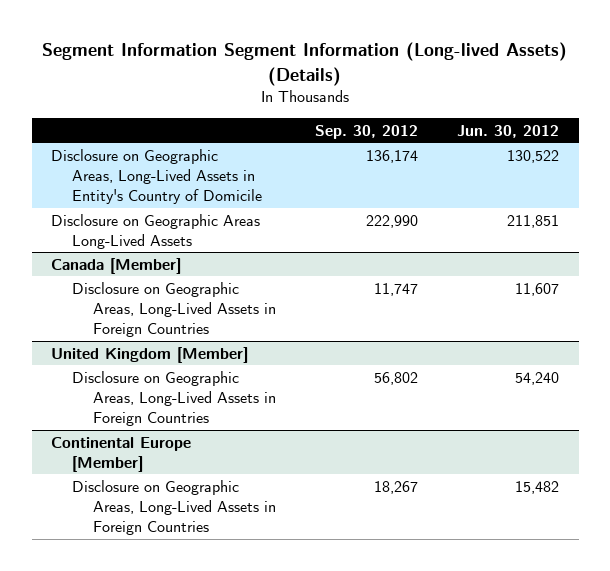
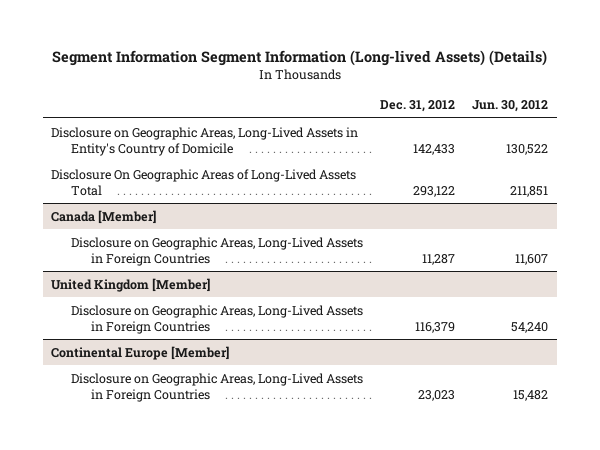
- | Sep. 30, 2012 | Jun. 30, 2012
+ | Dec. 31, 2012 | Jun. 30, 2012
- Disclosure on Geographic Areas Long-Lived Assets | 222,990 | 211,851
+ Disclosure On Geographic Areas of Long-Lived Assets Total | 293,122 | 211,851

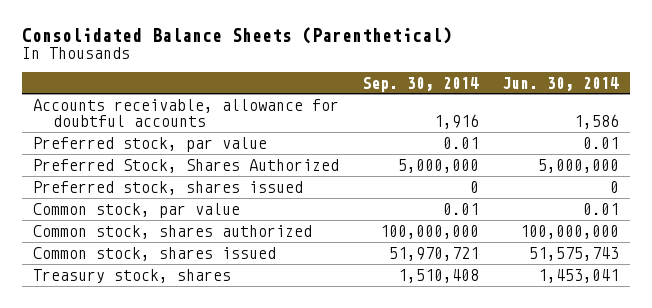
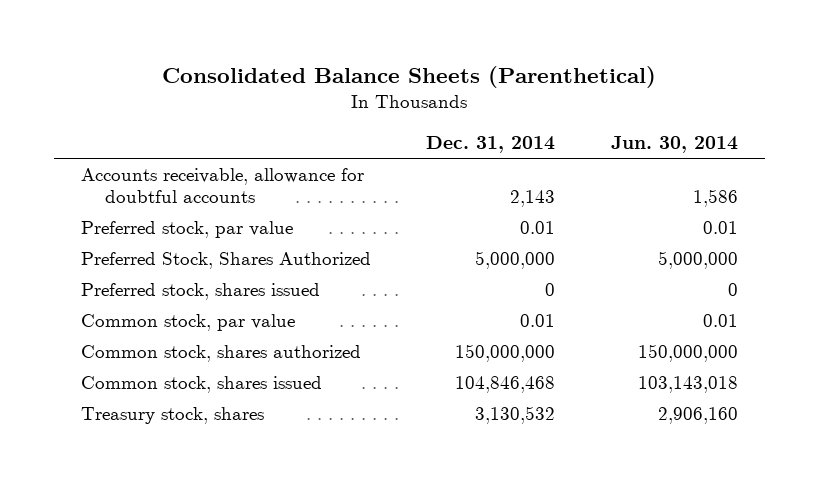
- | Sep. 30, 2014 | Jun. 30, 2014
+ | Dec. 31, 2014 | Jun. 30, 2014
- Common stock, shares authorized | 100,000,000 | 100,000,000
- Common stock, shares issued | 51,970,721 | 51,575,743
- Treasury stock, shares | 1,510,408 | 1,453,041
+ Common stock, shares authorized | 150,000,000 | 150,000,000
+ Common stock, shares issued | 104,846,468 | 103,143,018
+ Treasury stock, shares | 3,130,532 | 2,906,160

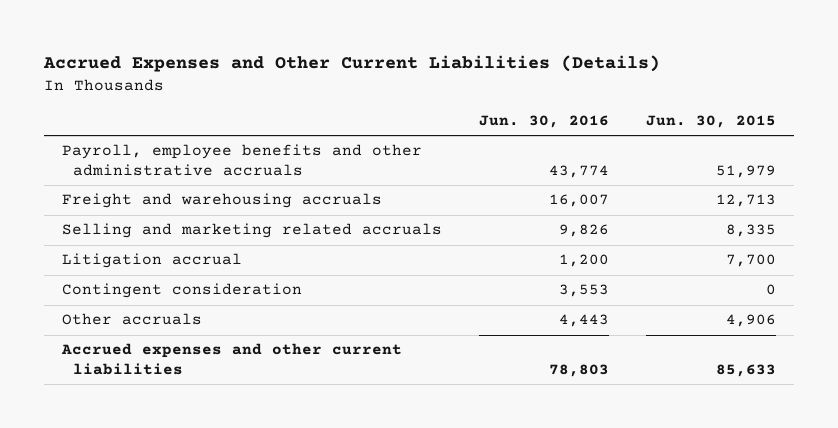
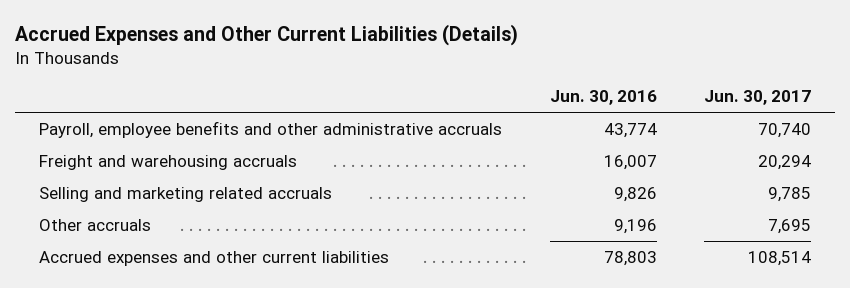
- | Jun. 30, 2016 | Jun. 30, 2015
+ | Jun. 30, 2016 | Jun. 30, 2017
- Litigation accrual | 1,200 | 7,700
- Contingent consideration | 3,553 | 0
- Other accruals | 4,443 | 4,906
+ Other accruals | 9,196 | 7,695

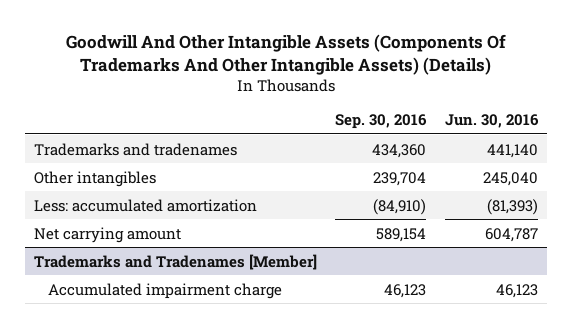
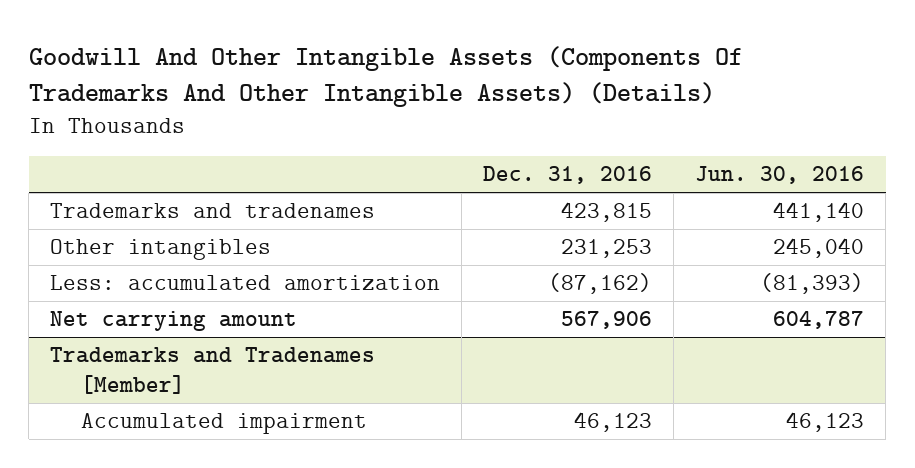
- | Sep. 30, 2016 | Jun. 30, 2016
+ | Dec. 31, 2016 | Jun. 30, 2016
@ Trademarks and Tradenames [Member]
- Accumulated impairment charge | 46,123 | 46,123
+ Accumulated impairment | 46,123 | 46,123

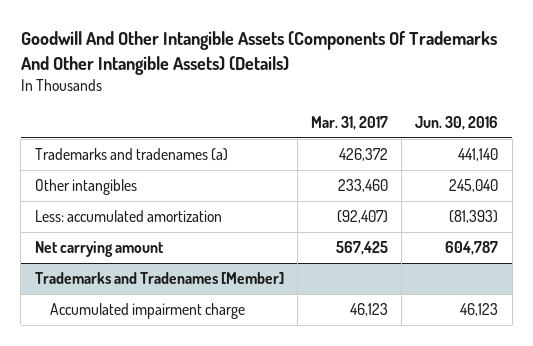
- | Dec. 31, 2016 | Jun. 30, 2016
+ | Mar. 31, 2017 | Jun. 30, 2016
- Trademarks and tradenames | 423,815 | 441,140
+ Trademarks and tradenames (a) | 426,372 | 441,140
@ Trademarks and Tradenames [Member]
- Accumulated impairment | 46,123 | 46,123
+ Accumulated impairment charge | 46,123 | 46,123

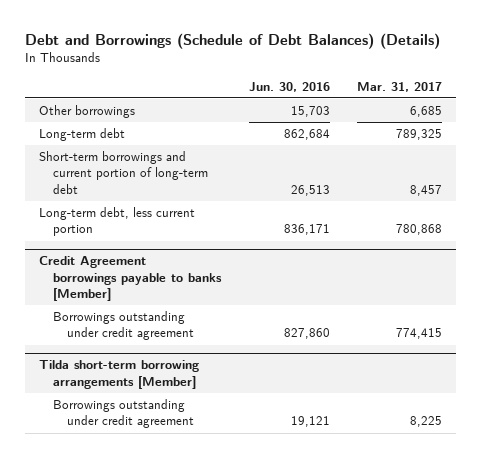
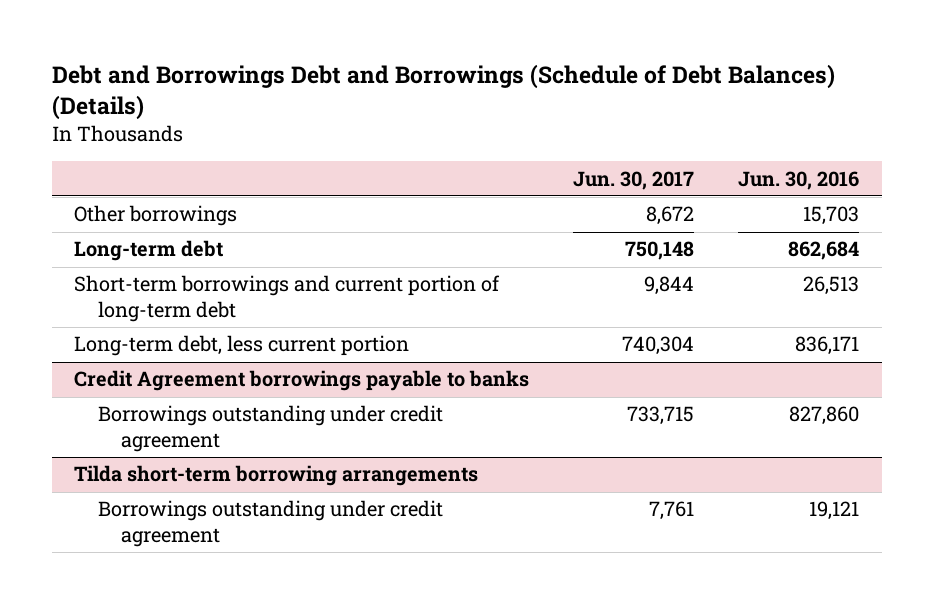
- Debt and Borrowings (Schedule of Debt Balances) (Details)
+ Debt and Borrowings Debt and Borrowings (Schedule of Debt Balances) (Details)
- | Jun. 30, 2016 | Mar. 31, 2017
+ | Jun. 30, 2017 | Jun. 30, 2016
- Credit Agreement borrowings payable to banks [Member]
+ Credit Agreement borrowings payable to banks
- Tilda short-term borrowing arrangements [Member]
+ Tilda short-term borrowing arrangements

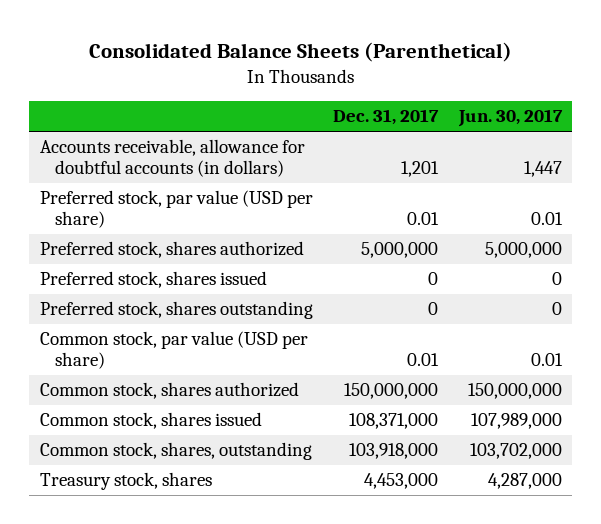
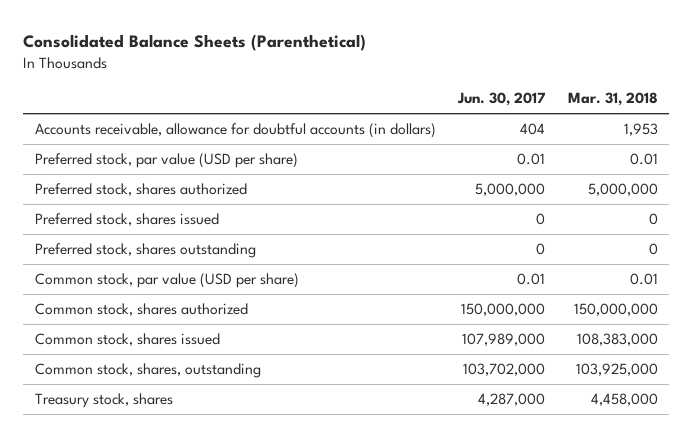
- | Dec. 31, 2017 | Jun. 30, 2017
+ | Jun. 30, 2017 | Mar. 31, 2018
- Accounts receivable, allowance for doubtful accounts (in dollars) | 1,201 | 1,447
+ Accounts receivable, allowance for doubtful accounts (in dollars) | 404 | 1,953

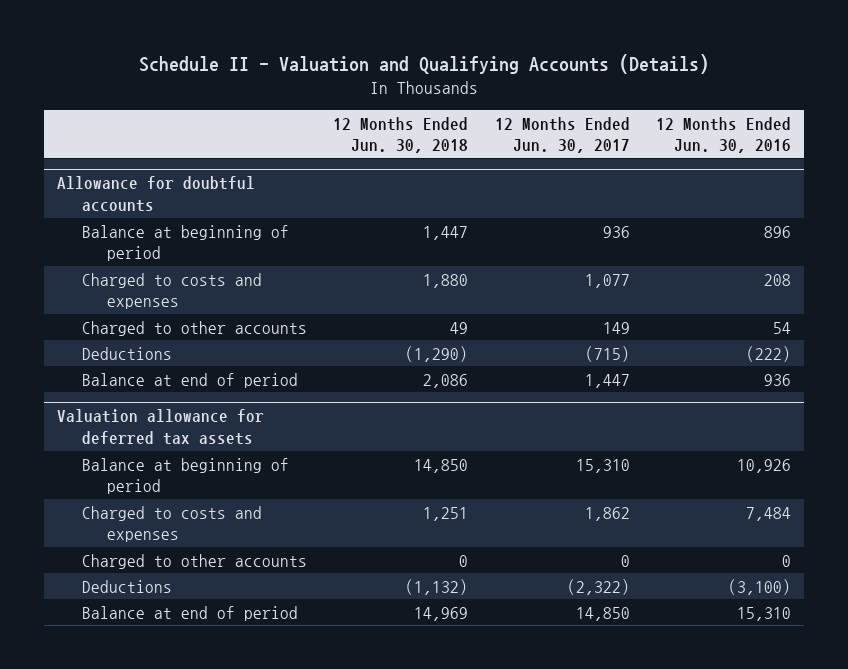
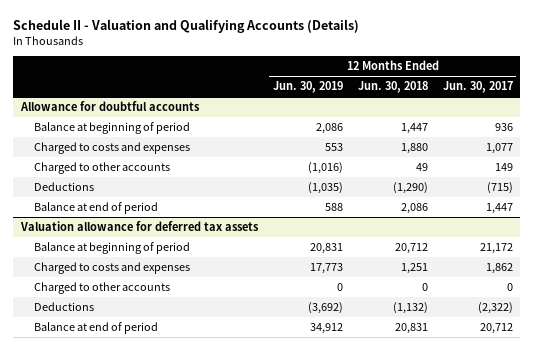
- | 12 Months Ended Jun. 30, 2018 | 12 Months Ended Jun. 30, 2017 | 12 Months Ended Jun. 30, 2016
+ | 12 Months Ended Jun. 30, 2019 | 12 Months Ended Jun. 30, 2018 | 12 Months Ended Jun. 30, 2017
@ Valuation allowance for deferred tax assets
- Balance at beginning of period | 14,850 | 15,310 | 10,926
+ Balance at beginning of period | 20,831 | 20,712 | 21,172
- Balance at end of period | 14,969 | 14,850 | 15,310
+ Balance at end of period | 34,912 | 20,831 | 20,712

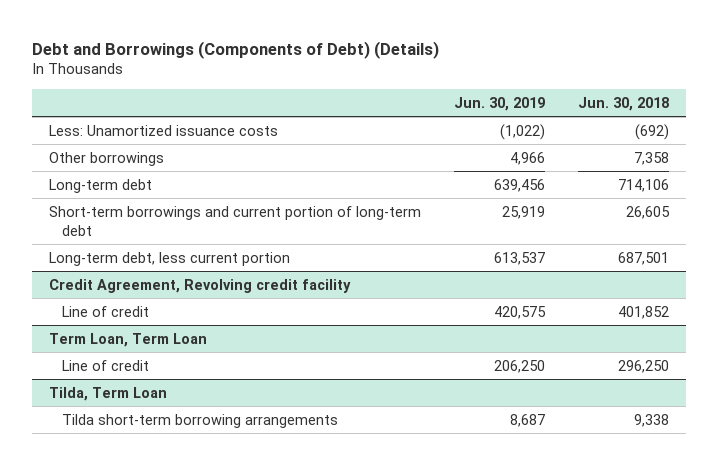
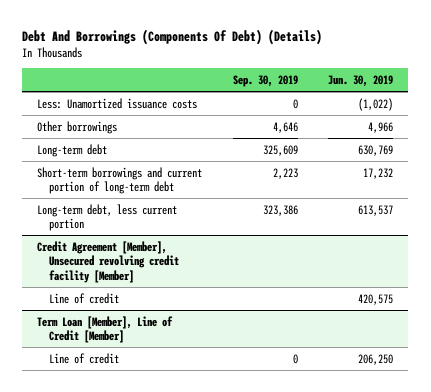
- Debt and Borrowings (Components of Debt) (Details)
+ Debt And Borrowings (Components Of Debt) (Details)
- | Jun. 30, 2019 | Jun. 30, 2018
+ | Sep. 30, 2019 | Jun. 30, 2019
- Long-term debt | 639,456 | 714,106
- Short-term borrowings and current portion of long-term debt | 25,919 | 26,605
+ Long-term debt | 325,609 | 630,769
+ Short-term borrowings and current portion of long-term debt | 2,223 | 17,232
- Credit Agreement, Revolving credit facility
+ Credit Agreement [Member], Unsecured revolving credit facility [Member]
- Term Loan, Term Loan
+ Term Loan [Member], Line of Credit [Member]
- Tilda, Term Loan
- Tilda short-term borrowing arrangements | 8,687 | 9,338

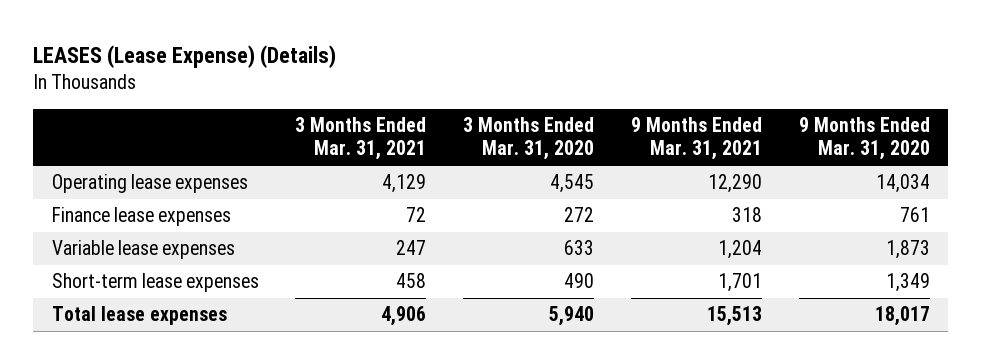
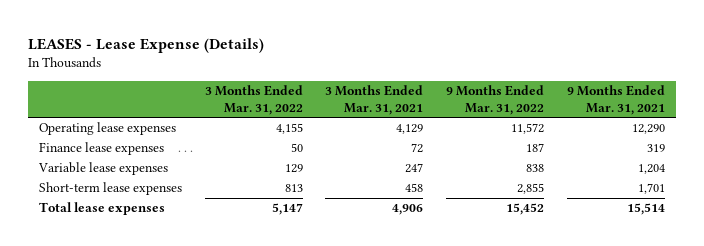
- LEASES (Lease Expense) (Details)
+ LEASES - Lease Expense (Details)
- | 3 Months Ended Mar. 31, 2021 | 3 Months Ended Mar. 31, 2020 | 9 Months Ended Mar. 31, 2021 | 9 Months Ended Mar. 31, 2020
+ | 3 Months Ended Mar. 31, 2022 | 3 Months Ended Mar. 31, 2021 | 9 Months Ended Mar. 31, 2022 | 9 Months Ended Mar. 31, 2021
- Finance lease expenses | 72 | 272 | 318 | 761
+ Finance lease expenses | 50 | 72 | 187 | 319
- Total lease expenses | 4,906 | 5,940 | 15,513 | 18,017
+ Total lease expenses | 5,147 | 4,906 | 15,452 | 15,514

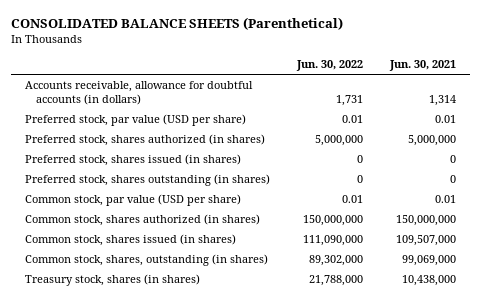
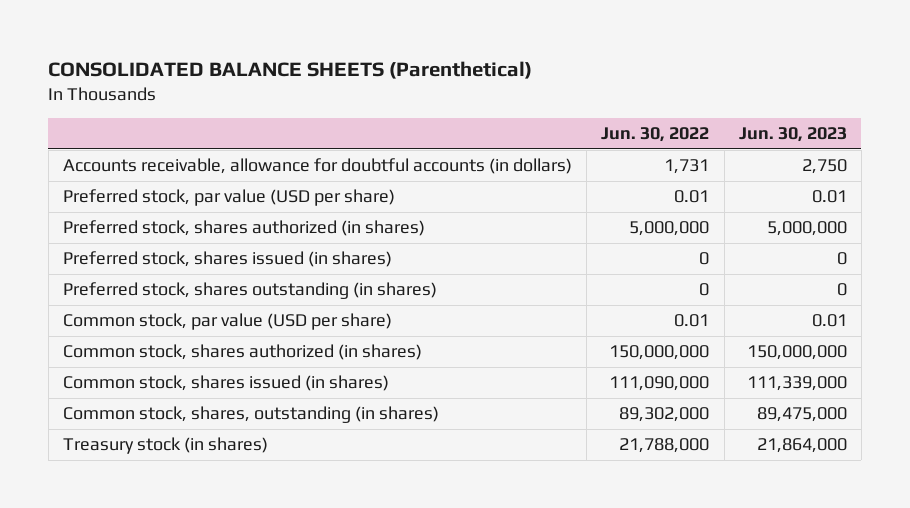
- | Jun. 30, 2022 | Jun. 30, 2021
+ | Jun. 30, 2022 | Jun. 30, 2023
- Treasury stock, shares (in shares) | 21,788,000 | 10,438,000
+ Treasury stock (in shares) | 21,788,000 | 21,864,000

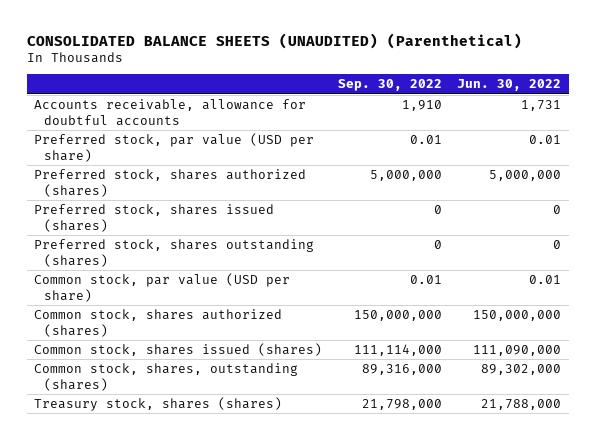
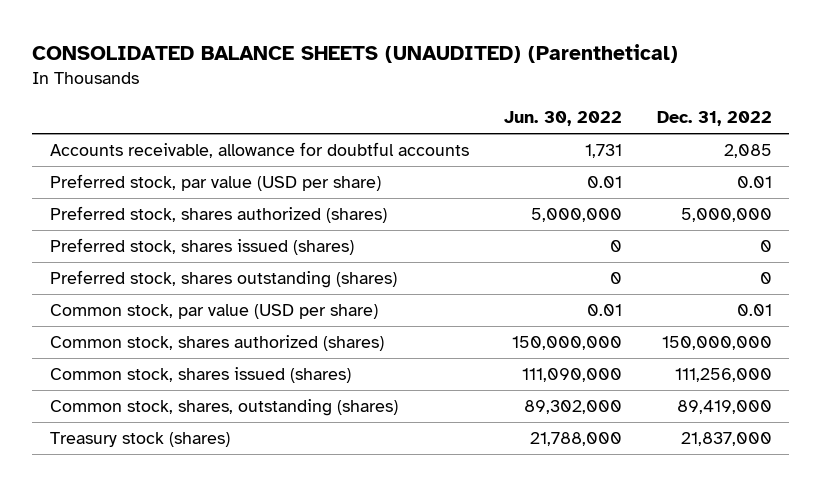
- | Sep. 30, 2022 | Jun. 30, 2022
+ | Jun. 30, 2022 | Dec. 31, 2022
- Treasury stock, shares (shares) | 21,798,000 | 21,788,000
+ Treasury stock (shares) | 21,788,000 | 21,837,000

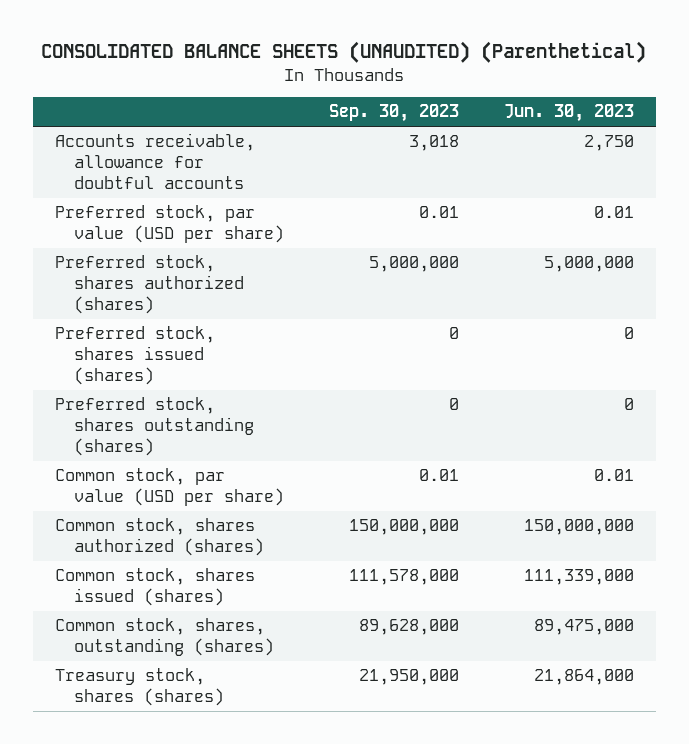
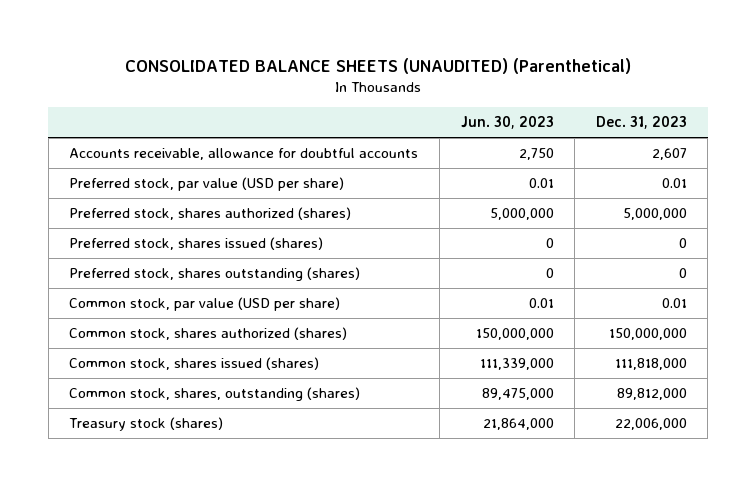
- | Sep. 30, 2023 | Jun. 30, 2023
+ | Jun. 30, 2023 | Dec. 31, 2023
- Treasury stock, shares (shares) | 21,950,000 | 21,864,000
+ Treasury stock (shares) | 21,864,000 | 22,006,000

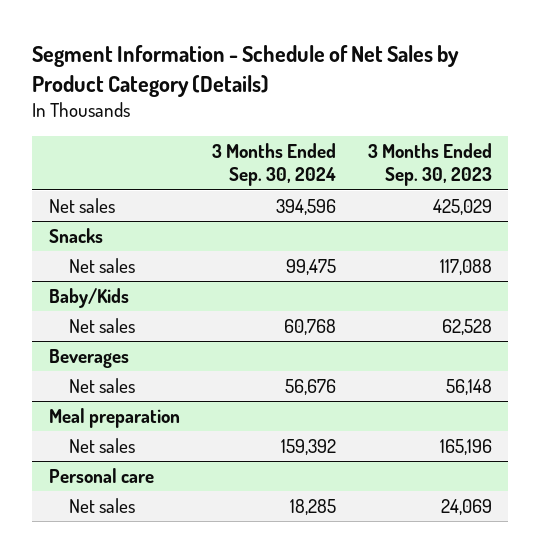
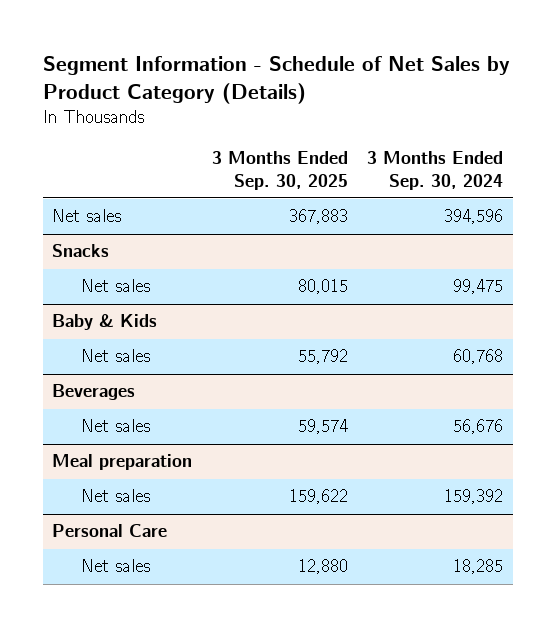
- | 3 Months Ended Sep. 30, 2024 | 3 Months Ended Sep. 30, 2023
+ | 3 Months Ended Sep. 30, 2025 | 3 Months Ended Sep. 30, 2024
- Baby/Kids
+ Baby & Kids
- Personal care
+ Personal Care

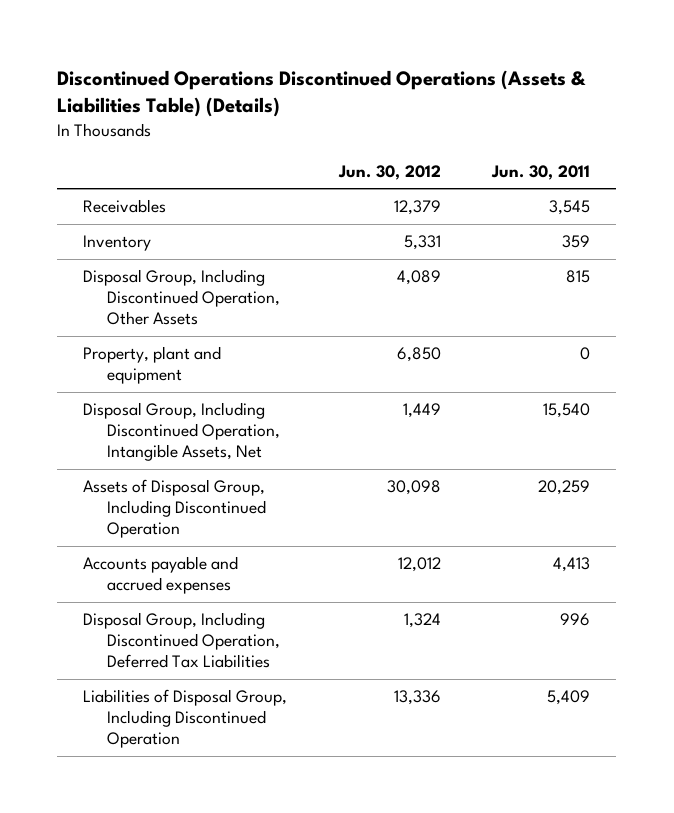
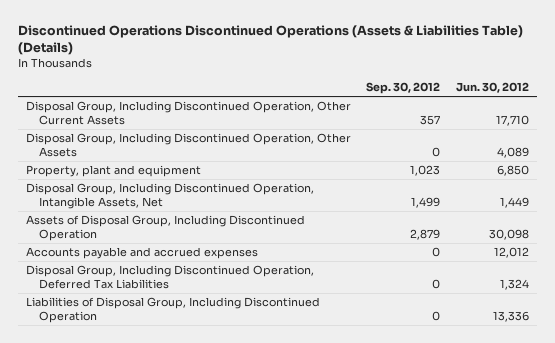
- | Jun. 30, 2012 | Jun. 30, 2011
+ | Sep. 30, 2012 | Jun. 30, 2012
- Receivables | 12,379 | 3,545
- Inventory | 5,331 | 359
+ Disposal Group, Including Discontinued Operation, Other Current Assets | 357 | 17,710

